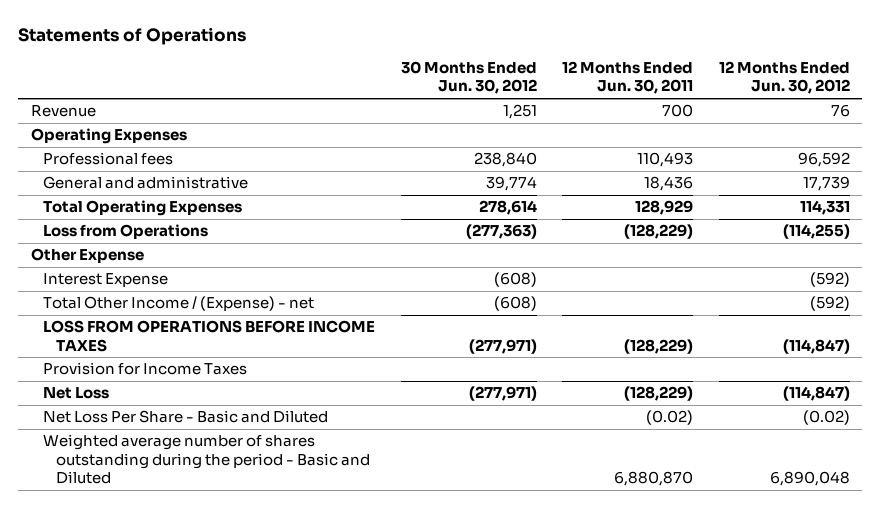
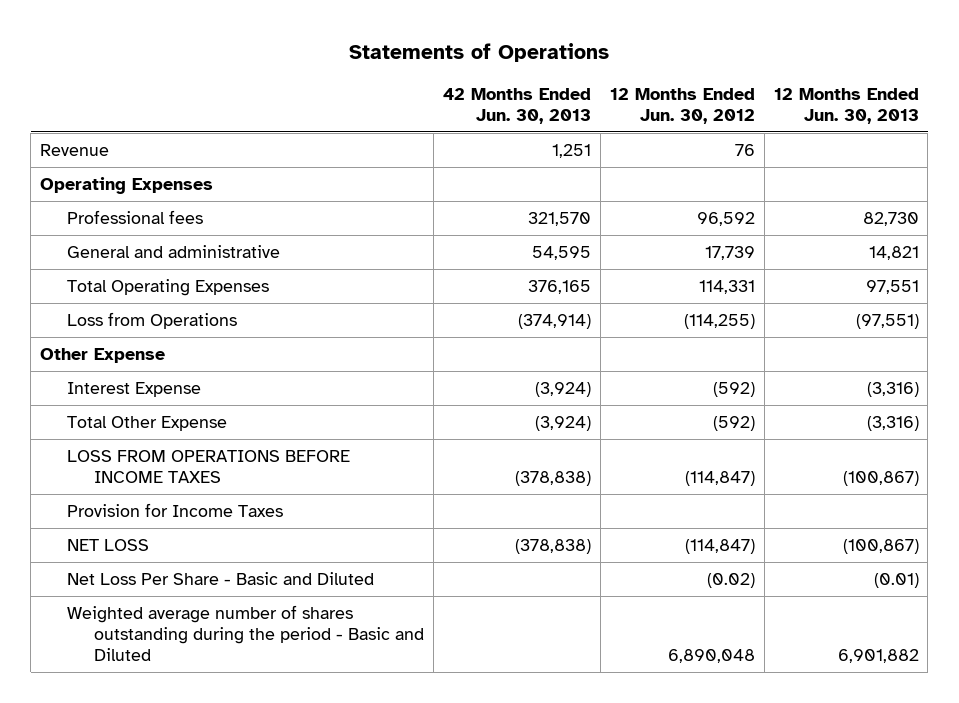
- | 30 Months Ended Jun. 30, 2012 | 12 Months Ended Jun. 30, 2011 | 12 Months Ended Jun. 30, 2012
+ | 42 Months Ended Jun. 30, 2013 | 12 Months Ended Jun. 30, 2012 | 12 Months Ended Jun. 30, 2013
- Total Other Income / (Expense) - net | (608) | | (592)
+ Total Other Expense | (3,924) | (592) | (3,316)
- Net Loss | (277,971) | (128,229) | (114,847)
+ NET LOSS | (378,838) | (114,847) | (100,867)

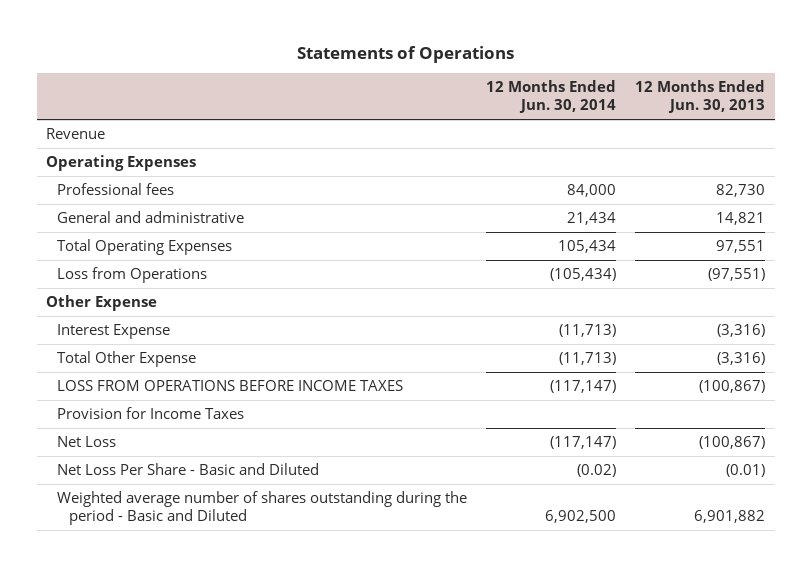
- | 42 Months Ended Jun. 30, 2013 | 12 Months Ended Jun. 30, 2012 | 12 Months Ended Jun. 30, 2013
+ | 12 Months Ended Jun. 30, 2014 | 12 Months Ended Jun. 30, 2013
- NET LOSS | (378,838) | (114,847) | (100,867)
+ Net Loss | (117,147) | (100,867)

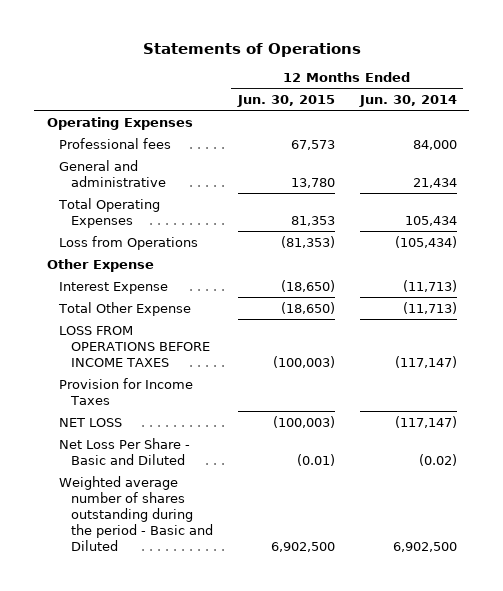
- | 12 Months Ended Jun. 30, 2014 | 12 Months Ended Jun. 30, 2013
+ | 12 Months Ended Jun. 30, 2015 | 12 Months Ended Jun. 30, 2014
- Revenue
- Net Loss | (117,147) | (100,867)
+ NET LOSS | (100,003) | (117,147)

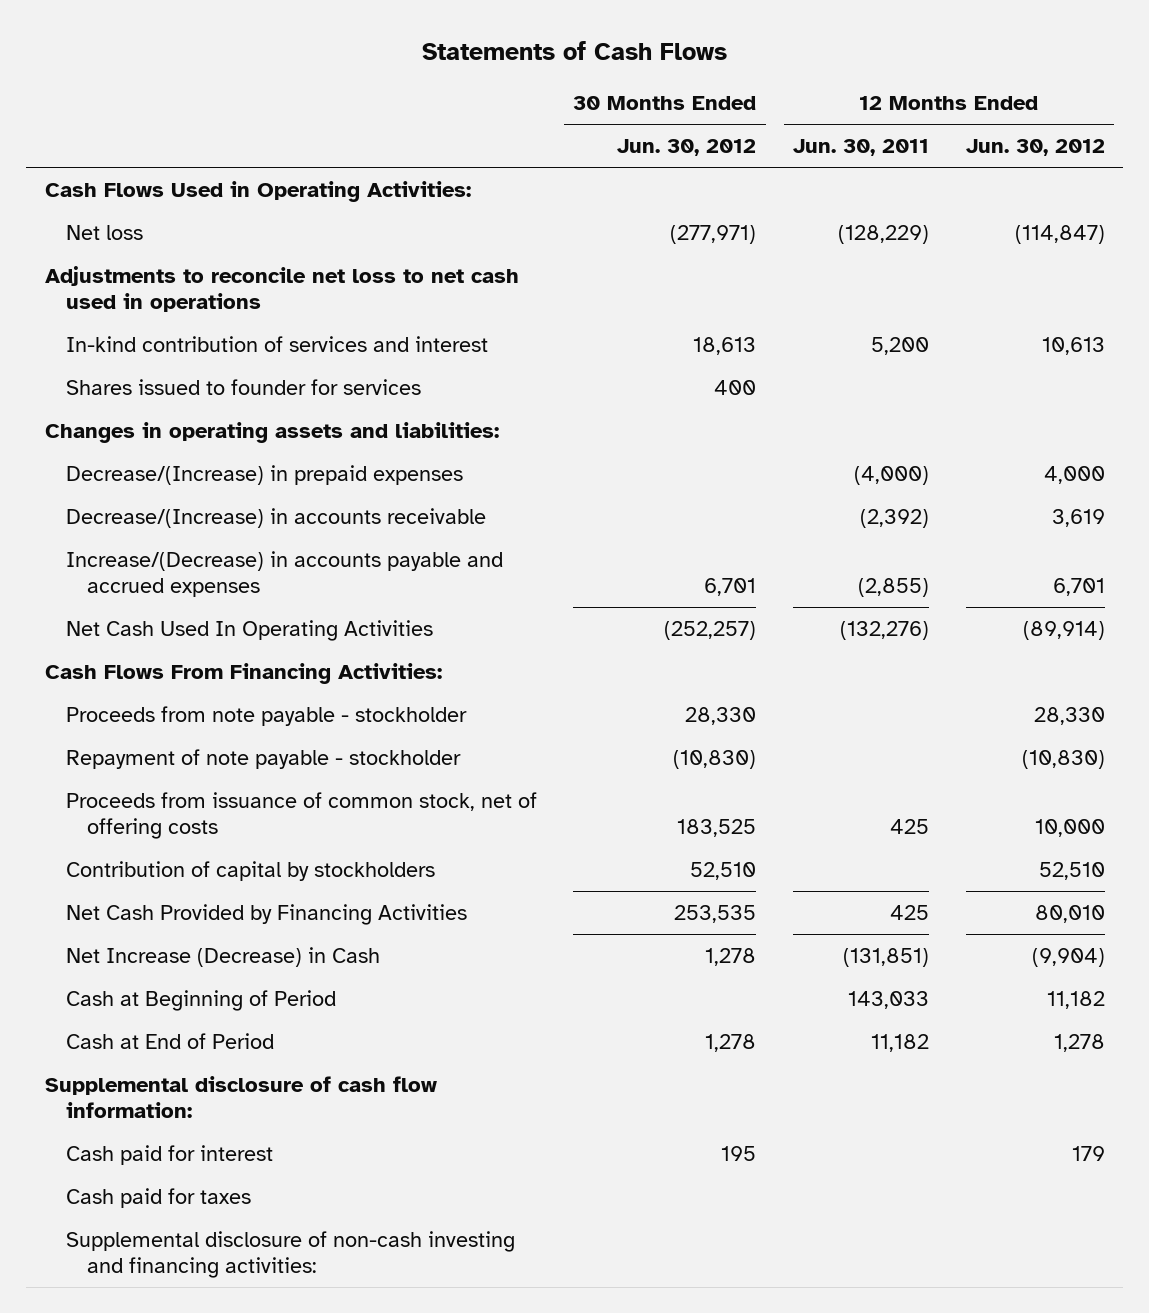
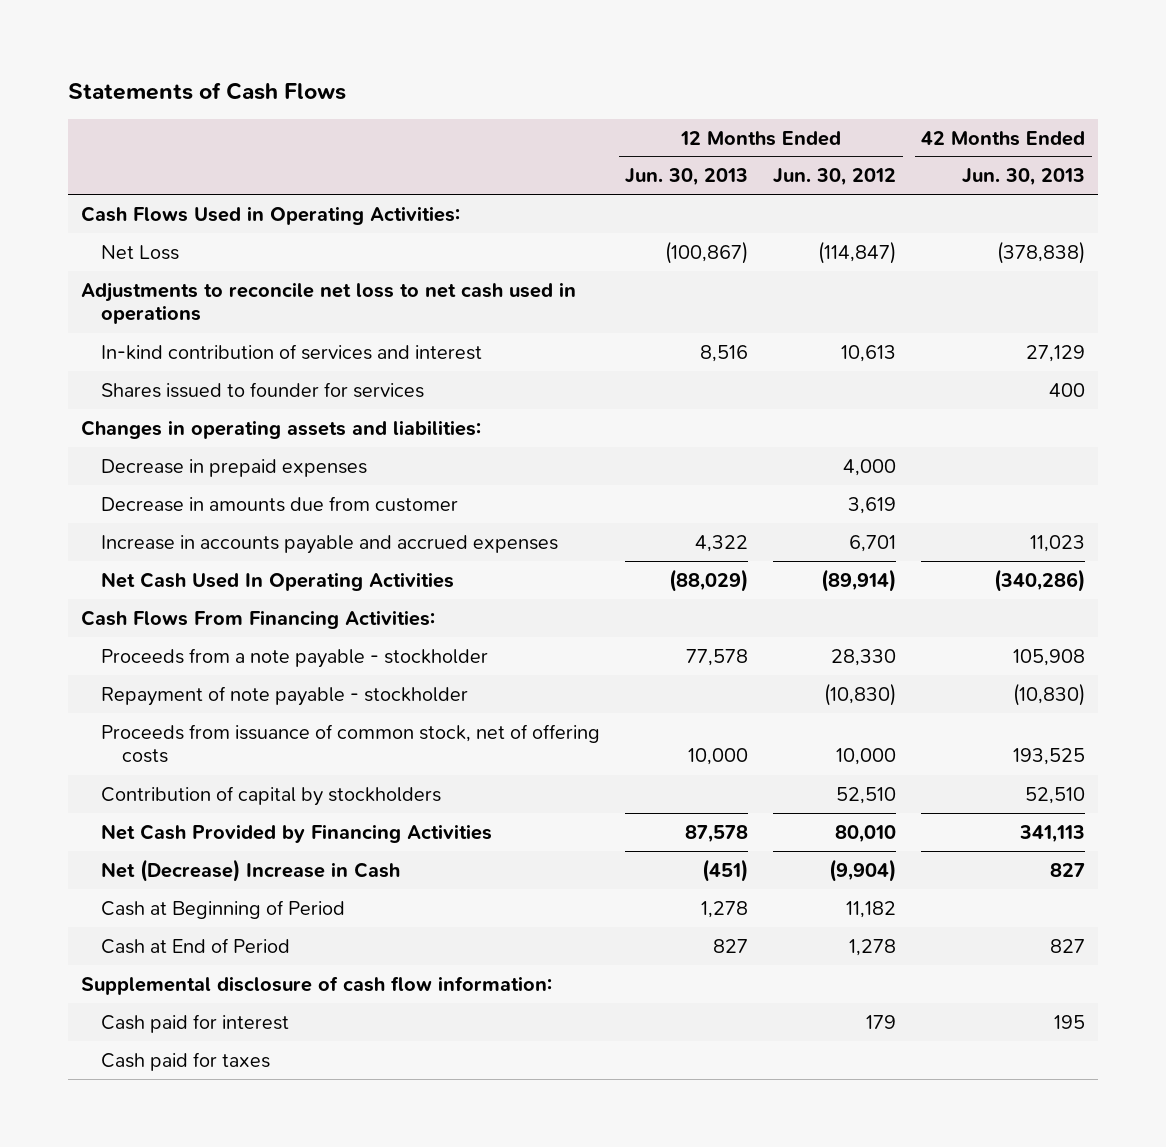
- | 30 Months Ended Jun. 30, 2012 | 12 Months Ended Jun. 30, 2011 | 12 Months Ended Jun. 30, 2012
+ | 12 Months Ended Jun. 30, 2013 | 12 Months Ended Jun. 30, 2012 | 42 Months Ended Jun. 30, 2013
- Net loss | (277,971) | (128,229) | (114,847)
+ Net Loss | (100,867) | (114,847) | (378,838)
- Decrease/(Increase) in prepaid expenses | | (4,000) | 4,000
- Decrease/(Increase) in accounts receivable | | (2,392) | 3,619
- Increase/(Decrease) in accounts payable and accrued expenses | 6,701 | (2,855) | 6,701
+ Decrease in prepaid expenses | | 4,000 |
+ Decrease in amounts due from customer | | 3,619 |
+ Increase in accounts payable and accrued expenses | 4,322 | 6,701 | 11,023
- Proceeds from note payable - stockholder | 28,330 | | 28,330
+ Proceeds from a note payable - stockholder | 77,578 | 28,330 | 105,908
- Net Increase (Decrease) in Cash | 1,278 | (131,851) | (9,904)
+ Net (Decrease) Increase in Cash | (451) | (9,904) | 827
- Supplemental disclosure of non-cash investing and financing activities:

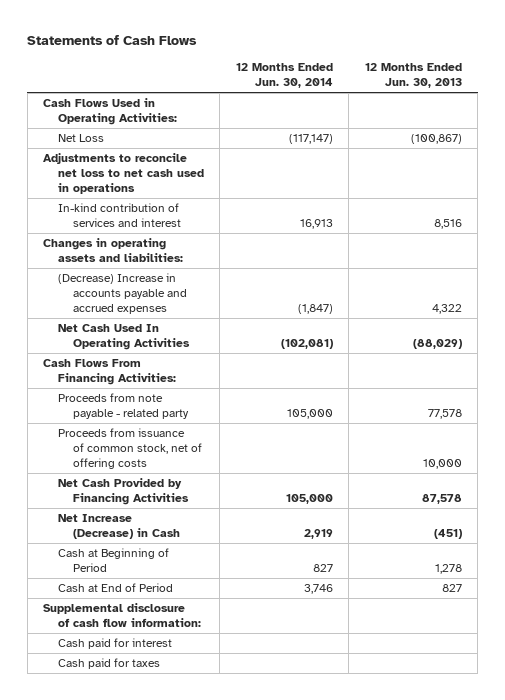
- | 12 Months Ended Jun. 30, 2013 | 12 Months Ended Jun. 30, 2012 | 42 Months Ended Jun. 30, 2013
+ | 12 Months Ended Jun. 30, 2014 | 12 Months Ended Jun. 30, 2013
- Shares issued to founder for services | | | 400
- Decrease in prepaid expenses | | 4,000 |
- Decrease in amounts due from customer | | 3,619 |
- Increase in accounts payable and accrued expenses | 4,322 | 6,701 | 11,023
+ (Decrease) Increase in accounts payable and accrued expenses | (1,847) | 4,322
- Proceeds from a note payable - stockholder | 77,578 | 28,330 | 105,908
- Repayment of note payable - stockholder | | (10,830) | (10,830)
+ Proceeds from note payable - related party | 105,000 | 77,578
- Contribution of capital by stockholders | | 52,510 | 52,510
- Net (Decrease) Increase in Cash | (451) | (9,904) | 827
+ Net Increase (Decrease) in Cash | 2,919 | (451)

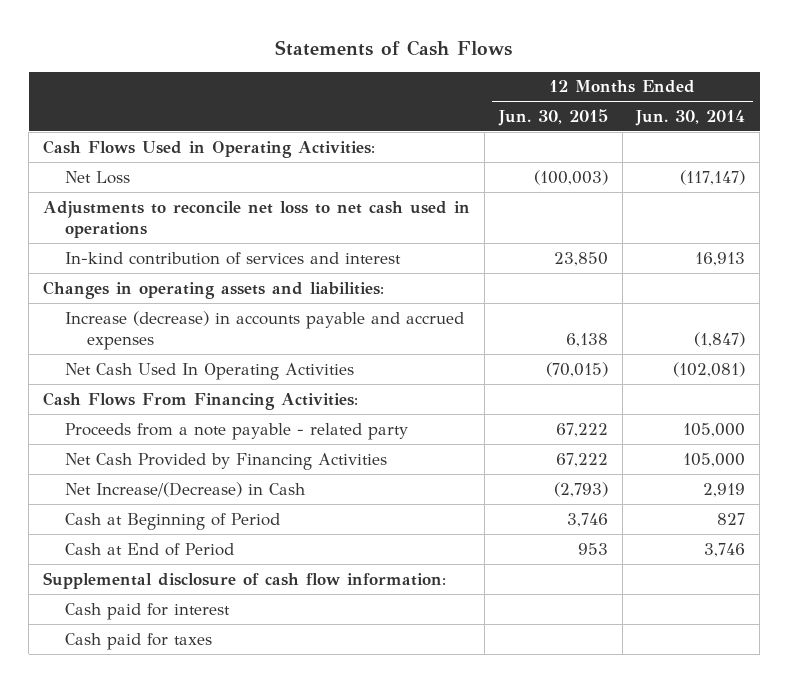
- | 12 Months Ended Jun. 30, 2014 | 12 Months Ended Jun. 30, 2013
+ | 12 Months Ended Jun. 30, 2015 | 12 Months Ended Jun. 30, 2014
- (Decrease) Increase in accounts payable and accrued expenses | (1,847) | 4,322
+ Increase (decrease) in accounts payable and accrued expenses | 6,138 | (1,847)
- Proceeds from note payable - related party | 105,000 | 77,578
- Proceeds from issuance of common stock, net of offering costs | | 10,000
+ Proceeds from a note payable - related party | 67,222 | 105,000
- Net Increase (Decrease) in Cash | 2,919 | (451)
+ Net Increase/(Decrease) in Cash | (2,793) | 2,919

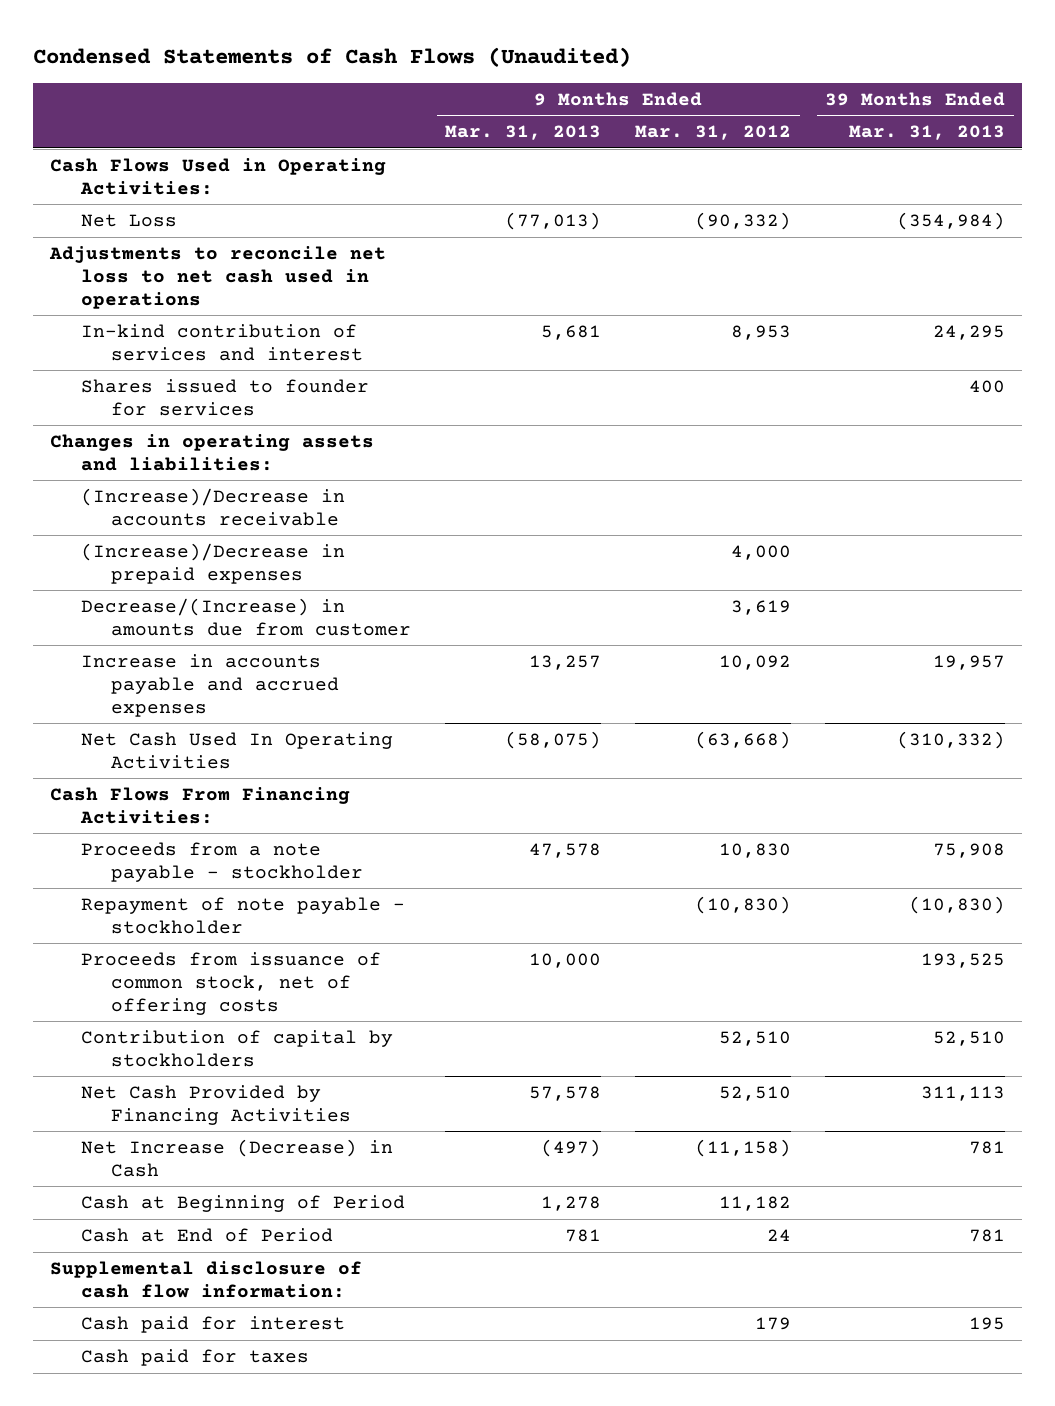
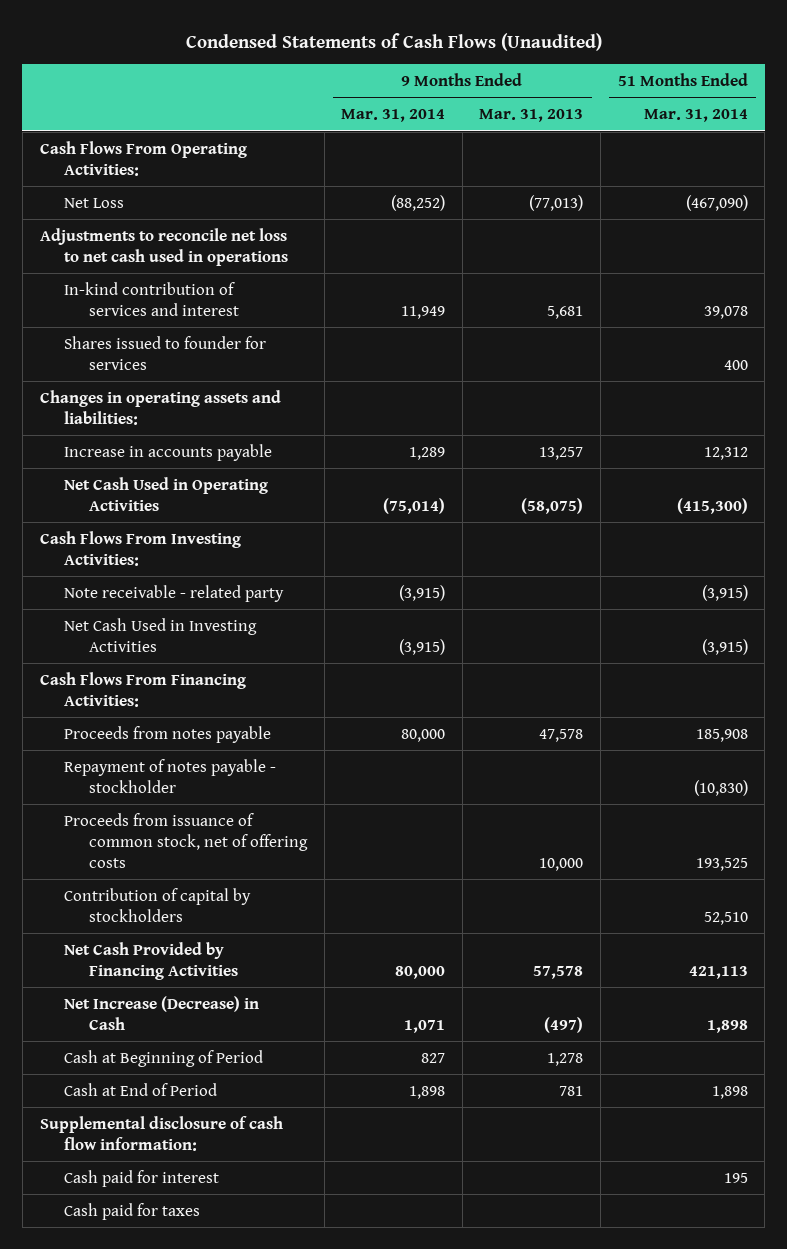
- | 9 Months Ended Mar. 31, 2013 | 9 Months Ended Mar. 31, 2012 | 39 Months Ended Mar. 31, 2013
+ | 9 Months Ended Mar. 31, 2014 | 9 Months Ended Mar. 31, 2013 | 51 Months Ended Mar. 31, 2014
- Cash Flows Used in Operating Activities:
+ Cash Flows From Operating Activities:
- (Increase)/Decrease in accounts receivable
- (Increase)/Decrease in prepaid expenses | | 4,000 |
- Decrease/(Increase) in amounts due from customer | | 3,619 |
- Increase in accounts payable and accrued expenses | 13,257 | 10,092 | 19,957
- Net Cash Used In Operating Activities | (58,075) | (63,668) | (310,332)
+ Increase in accounts payable | 1,289 | 13,257 | 12,312
+ Net Cash Used in Operating Activities | (75,014) | (58,075) | (415,300)
+ Cash Flows From Investing Activities:
+ Note receivable - related party | (3,915) | | (3,915)
+ Net Cash Used in Investing Activities | (3,915) | | (3,915)
- Proceeds from a note payable - stockholder | 47,578 | 10,830 | 75,908
- Repayment of note payable - stockholder | | (10,830) | (10,830)
+ Proceeds from notes payable | 80,000 | 47,578 | 185,908
+ Repayment of notes payable - stockholder | | | (10,830)

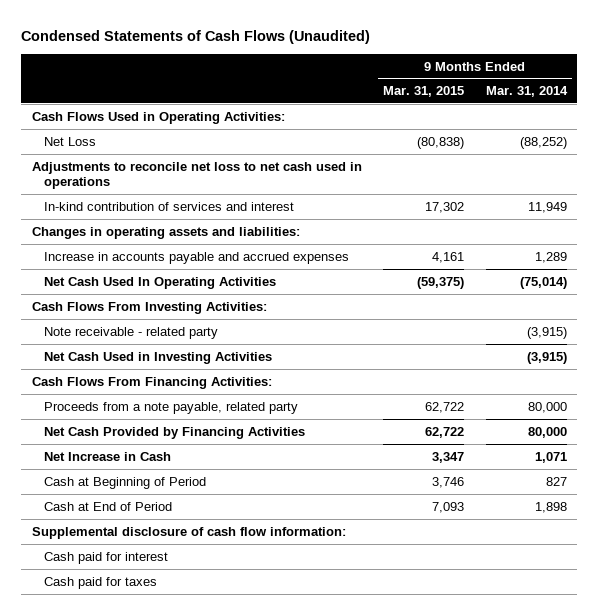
- | 9 Months Ended Mar. 31, 2014 | 9 Months Ended Mar. 31, 2013 | 51 Months Ended Mar. 31, 2014
+ | 9 Months Ended Mar. 31, 2015 | 9 Months Ended Mar. 31, 2014
- Cash Flows From Operating Activities:
+ Cash Flows Used in Operating Activities:
- Shares issued to founder for services | | | 400
- Increase in accounts payable | 1,289 | 13,257 | 12,312
- Net Cash Used in Operating Activities | (75,014) | (58,075) | (415,300)
+ Increase in accounts payable and accrued expenses | 4,161 | 1,289
+ Net Cash Used In Operating Activities | (59,375) | (75,014)
- Proceeds from notes payable | 80,000 | 47,578 | 185,908
- Repayment of notes payable - stockholder | | | (10,830)
- Proceeds from issuance of common stock, net of offering costs | | 10,000 | 193,525
- Contribution of capital by stockholders | | | 52,510
+ Proceeds from a note payable, related party | 62,722 | 80,000
- Net Increase (Decrease) in Cash | 1,071 | (497) | 1,898
+ Net Increase in Cash | 3,347 | 1,071

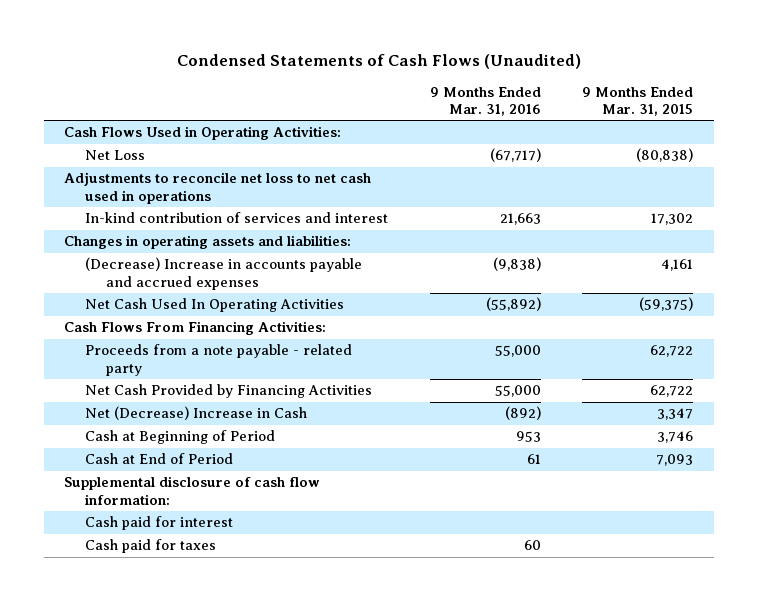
- | 9 Months Ended Mar. 31, 2015 | 9 Months Ended Mar. 31, 2014
+ | 9 Months Ended Mar. 31, 2016 | 9 Months Ended Mar. 31, 2015
- Increase in accounts payable and accrued expenses | 4,161 | 1,289
+ (Decrease) Increase in accounts payable and accrued expenses | (9,838) | 4,161
- Cash Flows From Investing Activities:
- Note receivable - related party | | (3,915)
- Net Cash Used in Investing Activities | | (3,915)
- Proceeds from a note payable, related party | 62,722 | 80,000
+ Proceeds from a note payable - related party | 55,000 | 62,722
- Net Increase in Cash | 3,347 | 1,071
+ Net (Decrease) Increase in Cash | (892) | 3,347

